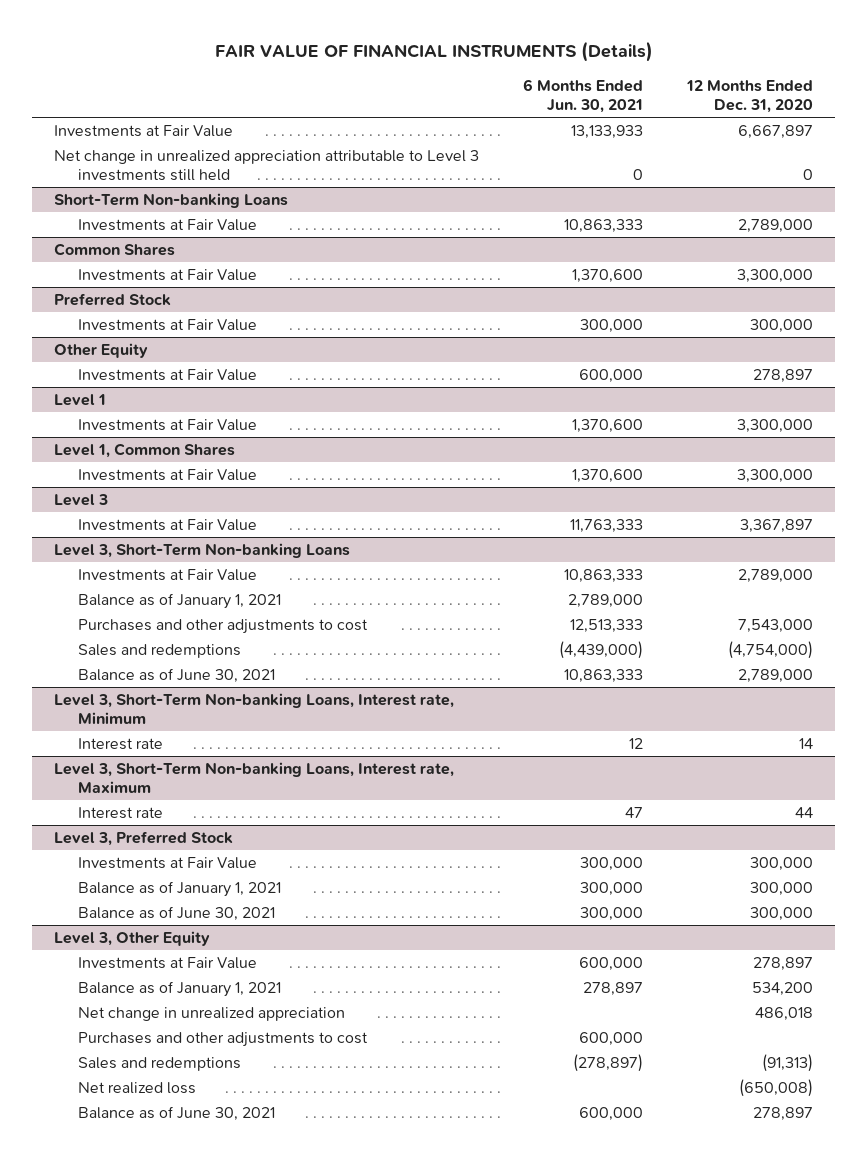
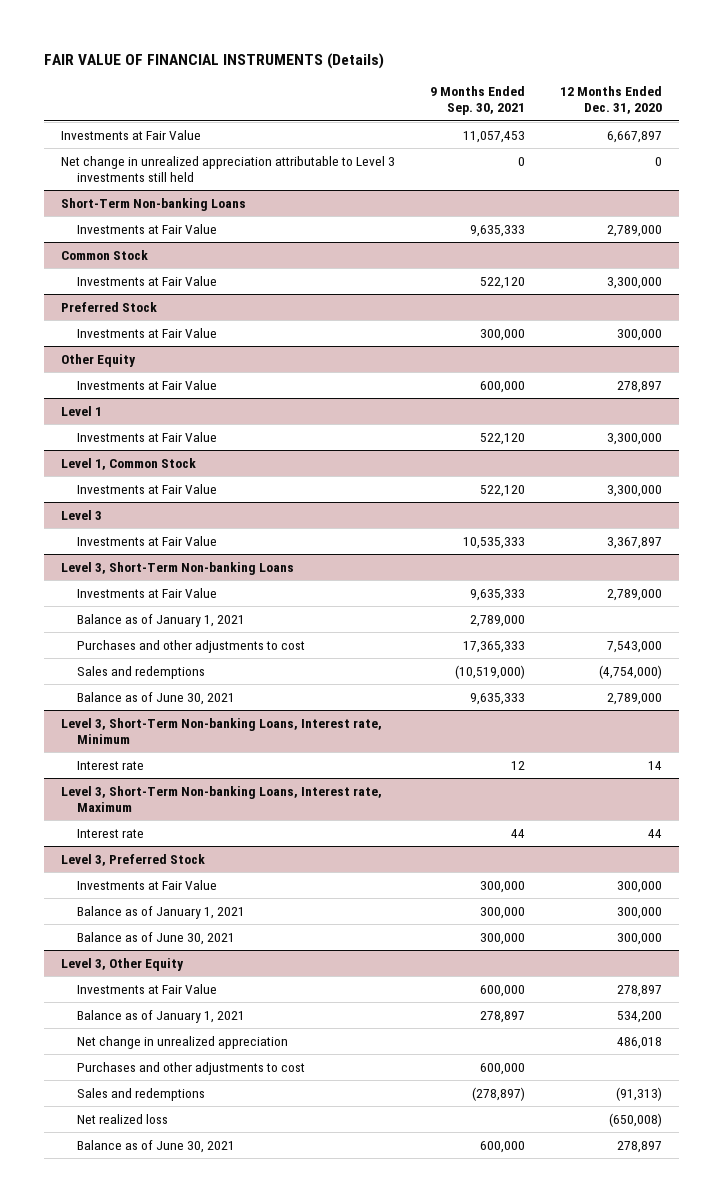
- | 6 Months Ended Jun. 30, 2021 | 12 Months Ended Dec. 31, 2020
+ | 9 Months Ended Sep. 30, 2021 | 12 Months Ended Dec. 31, 2020
- Common Shares
+ Common Stock
- Level 1, Common Shares
+ Level 1, Common Stock

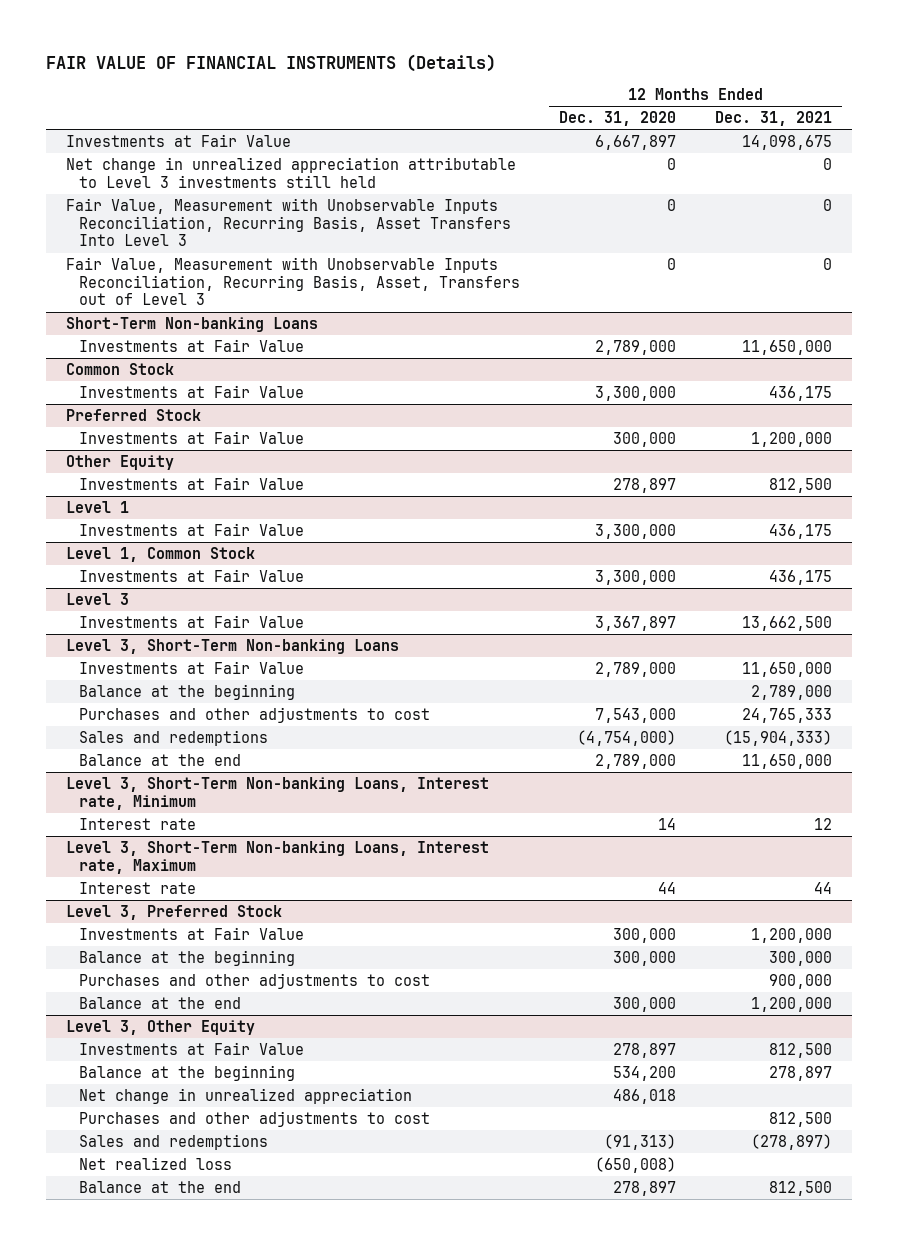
- | 9 Months Ended Sep. 30, 2021 | 12 Months Ended Dec. 31, 2020
+ | 12 Months Ended Dec. 31, 2020 | 12 Months Ended Dec. 31, 2021
+ Fair Value, Measurement with Unobservable Inputs Reconciliation, Recurring Basis, Asset Transfers Into Level 3 | 0 | 0
+ Fair Value, Measurement with Unobservable Inputs Reconciliation, Recurring Basis, Asset, Transfers out of Level 3 | 0 | 0
@ Level 3, Short-Term Non-banking Loans
- Balance as of January 1, 2021 | 2,789,000 |
+ Balance at the beginning | | 2,789,000
- Balance as of June 30, 2021 | 9,635,333 | 2,789,000
+ Balance at the end | 2,789,000 | 11,650,000
@ Level 3, Preferred Stock
- Balance as of January 1, 2021 | 300,000 | 300,000
- Balance as of June 30, 2021 | 300,000 | 300,000
+ Balance at the beginning | 300,000 | 300,000
+ Purchases and other adjustments to cost | | 900,000
+ Balance at the end | 300,000 | 1,200,000
@ Level 3, Other Equity
- Balance as of January 1, 2021 | 278,897 | 534,200
+ Balance at the beginning | 534,200 | 278,897
- Balance as of June 30, 2021 | 600,000 | 278,897
+ Balance at the end | 278,897 | 812,500

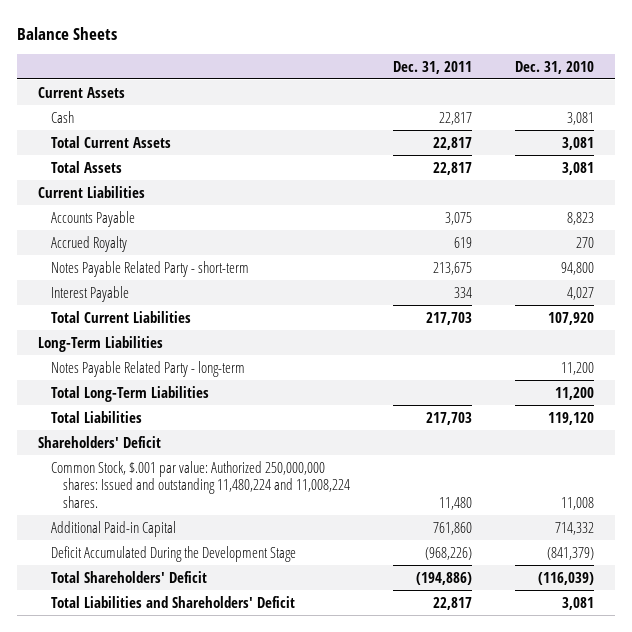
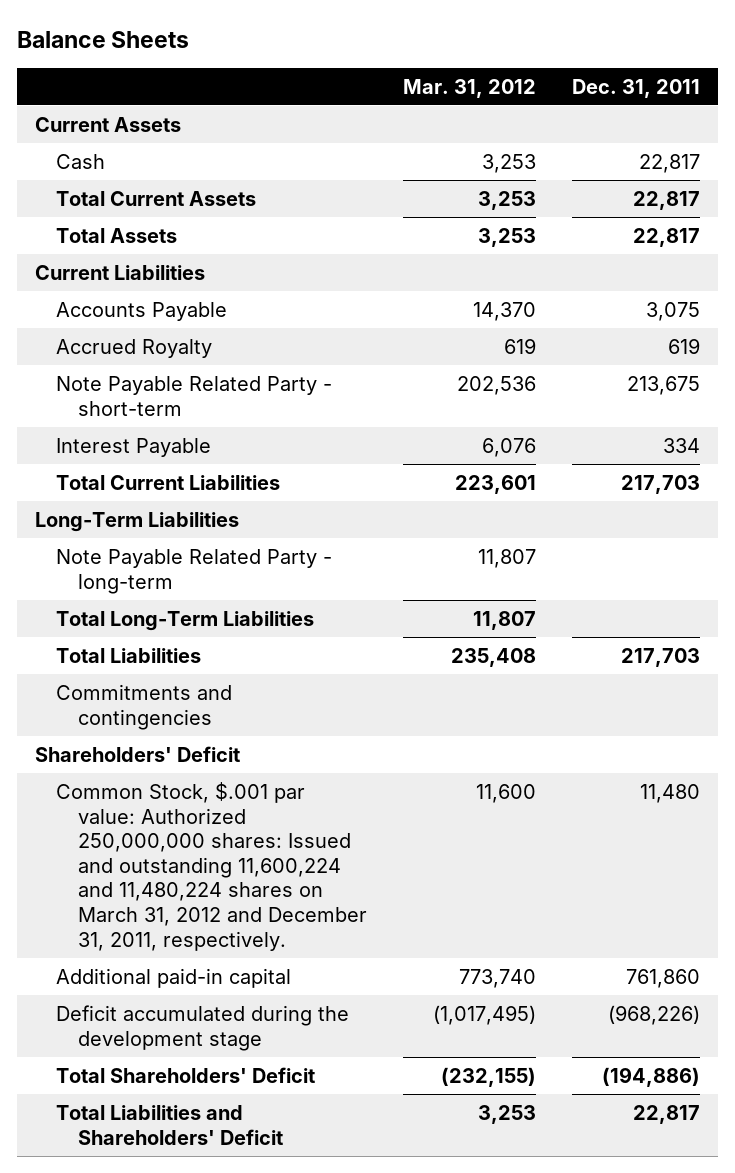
- | Dec. 31, 2011 | Dec. 31, 2010
+ | Mar. 31, 2012 | Dec. 31, 2011
- Notes Payable Related Party - short-term | 213,675 | 94,800
+ Note Payable Related Party - short-term | 202,536 | 213,675
- Notes Payable Related Party - long-term | | 11,200
+ Note Payable Related Party - long-term | 11,807 |
+ Commitments and contingencies
- Common Stock, $.001 par value: Authorized 250,000,000 shares: Issued and outstanding 11,480,224 and 11,008,224 shares. | 11,480 | 11,008
- Additional Paid-in Capital | 761,860 | 714,332
- Deficit Accumulated During the Development Stage | (968,226) | (841,379)
+ Common Stock, $.001 par value: Authorized 250,000,000 shares: Issued and outstanding 11,600,224 and 11,480,224 shares on March 31, 2012 and December 31, 2011, respectively. | 11,600 | 11,480
+ Additional paid-in capital | 773,740 | 761,860
+ Deficit accumulated during the development stage | (1,017,495) | (968,226)

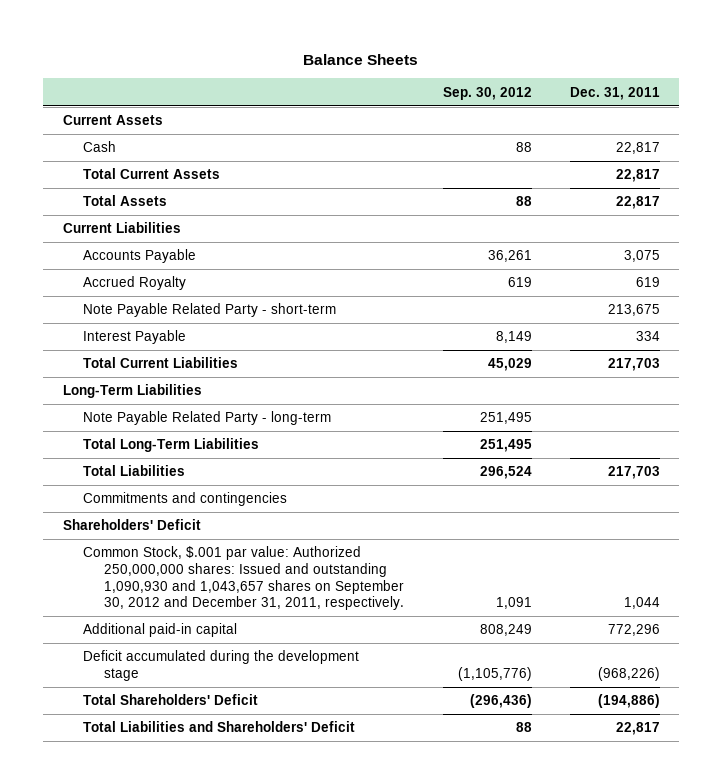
- | Mar. 31, 2012 | Dec. 31, 2011
+ | Sep. 30, 2012 | Dec. 31, 2011
- Common Stock, $.001 par value: Authorized 250,000,000 shares: Issued and outstanding 11,600,224 and 11,480,224 shares on March 31, 2012 and December 31, 2011, respectively. | 11,600 | 11,480
- Additional paid-in capital | 773,740 | 761,860
+ Common Stock, $.001 par value: Authorized 250,000,000 shares: Issued and outstanding 1,090,930 and 1,043,657 shares on September 30, 2012 and December 31, 2011, respectively. | 1,091 | 1,044
+ Additional paid-in capital | 808,249 | 772,296

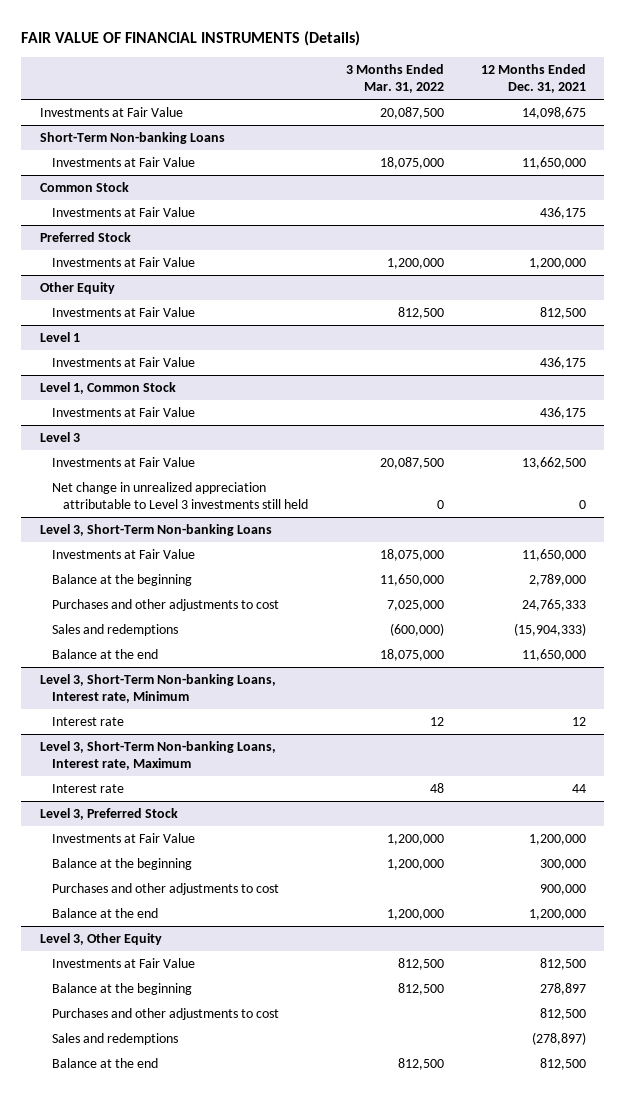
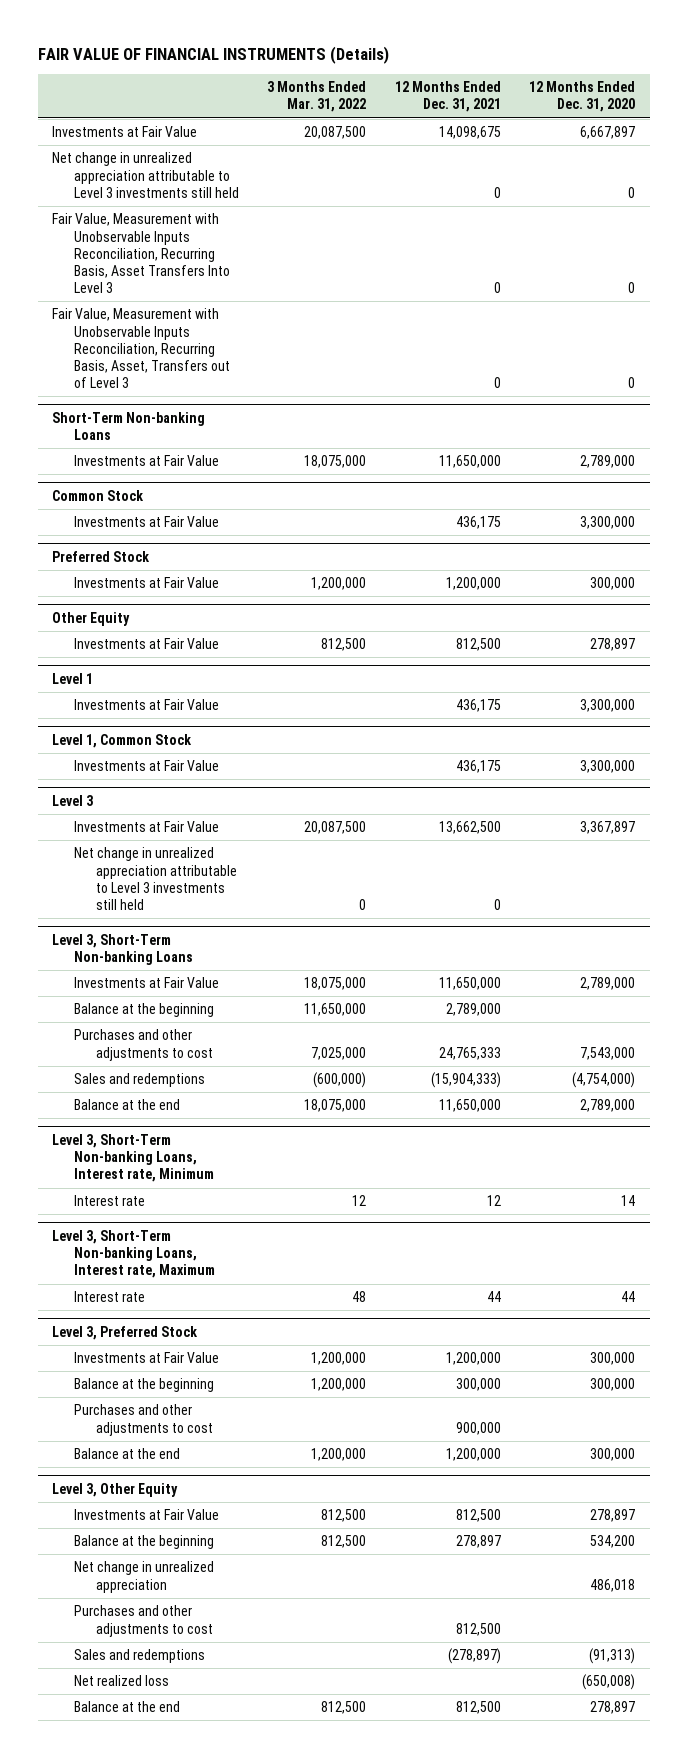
- | 3 Months Ended Mar. 31, 2022 | 12 Months Ended Dec. 31, 2021
+ | 3 Months Ended Mar. 31, 2022 | 12 Months Ended Dec. 31, 2021 | 12 Months Ended Dec. 31, 2020
+ Net change in unrealized appreciation attributable to Level 3 investments still held | | 0 | 0
+ Fair Value, Measurement with Unobservable Inputs Reconciliation, Recurring Basis, Asset Transfers Into Level 3 | | 0 | 0
+ Fair Value, Measurement with Unobservable Inputs Reconciliation, Recurring Basis, Asset, Transfers out of Level 3 | | 0 | 0
@ Level 3, Other Equity
+ Net change in unrealized appreciation | | | 486,018
+ Net realized loss | | | (650,008)

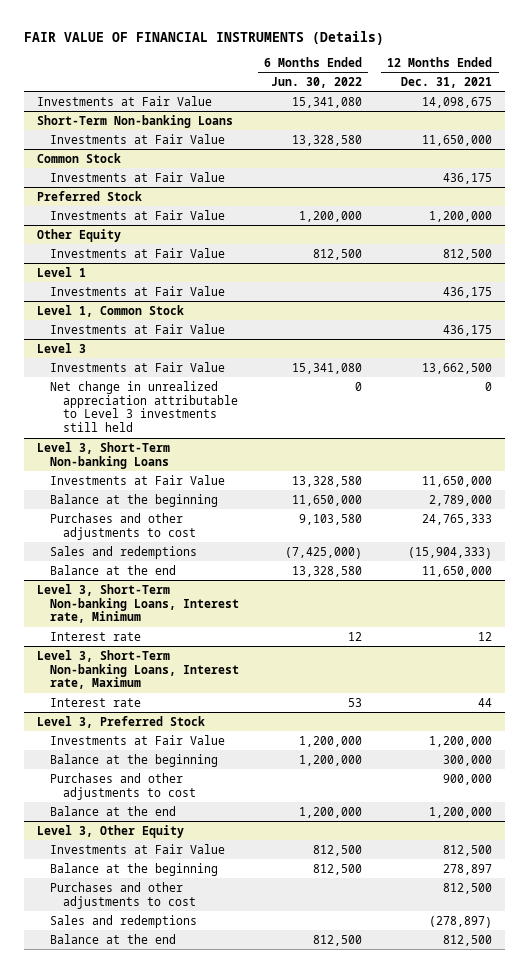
- | 3 Months Ended Mar. 31, 2022 | 12 Months Ended Dec. 31, 2021 | 12 Months Ended Dec. 31, 2020
+ | 6 Months Ended Jun. 30, 2022 | 12 Months Ended Dec. 31, 2021
- Net change in unrealized appreciation attributable to Level 3 investments still held | | 0 | 0
- Fair Value, Measurement with Unobservable Inputs Reconciliation, Recurring Basis, Asset Transfers Into Level 3 | | 0 | 0
- Fair Value, Measurement with Unobservable Inputs Reconciliation, Recurring Basis, Asset, Transfers out of Level 3 | | 0 | 0
@ Level 3, Other Equity
- Net change in unrealized appreciation | | | 486,018
- Net realized loss | | | (650,008)

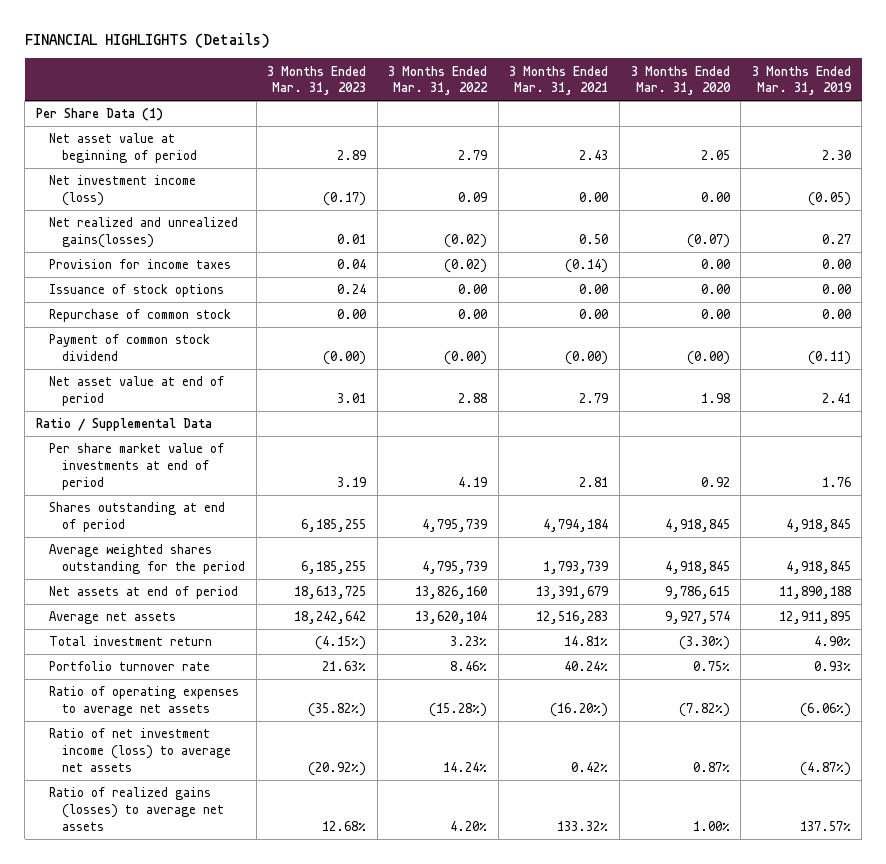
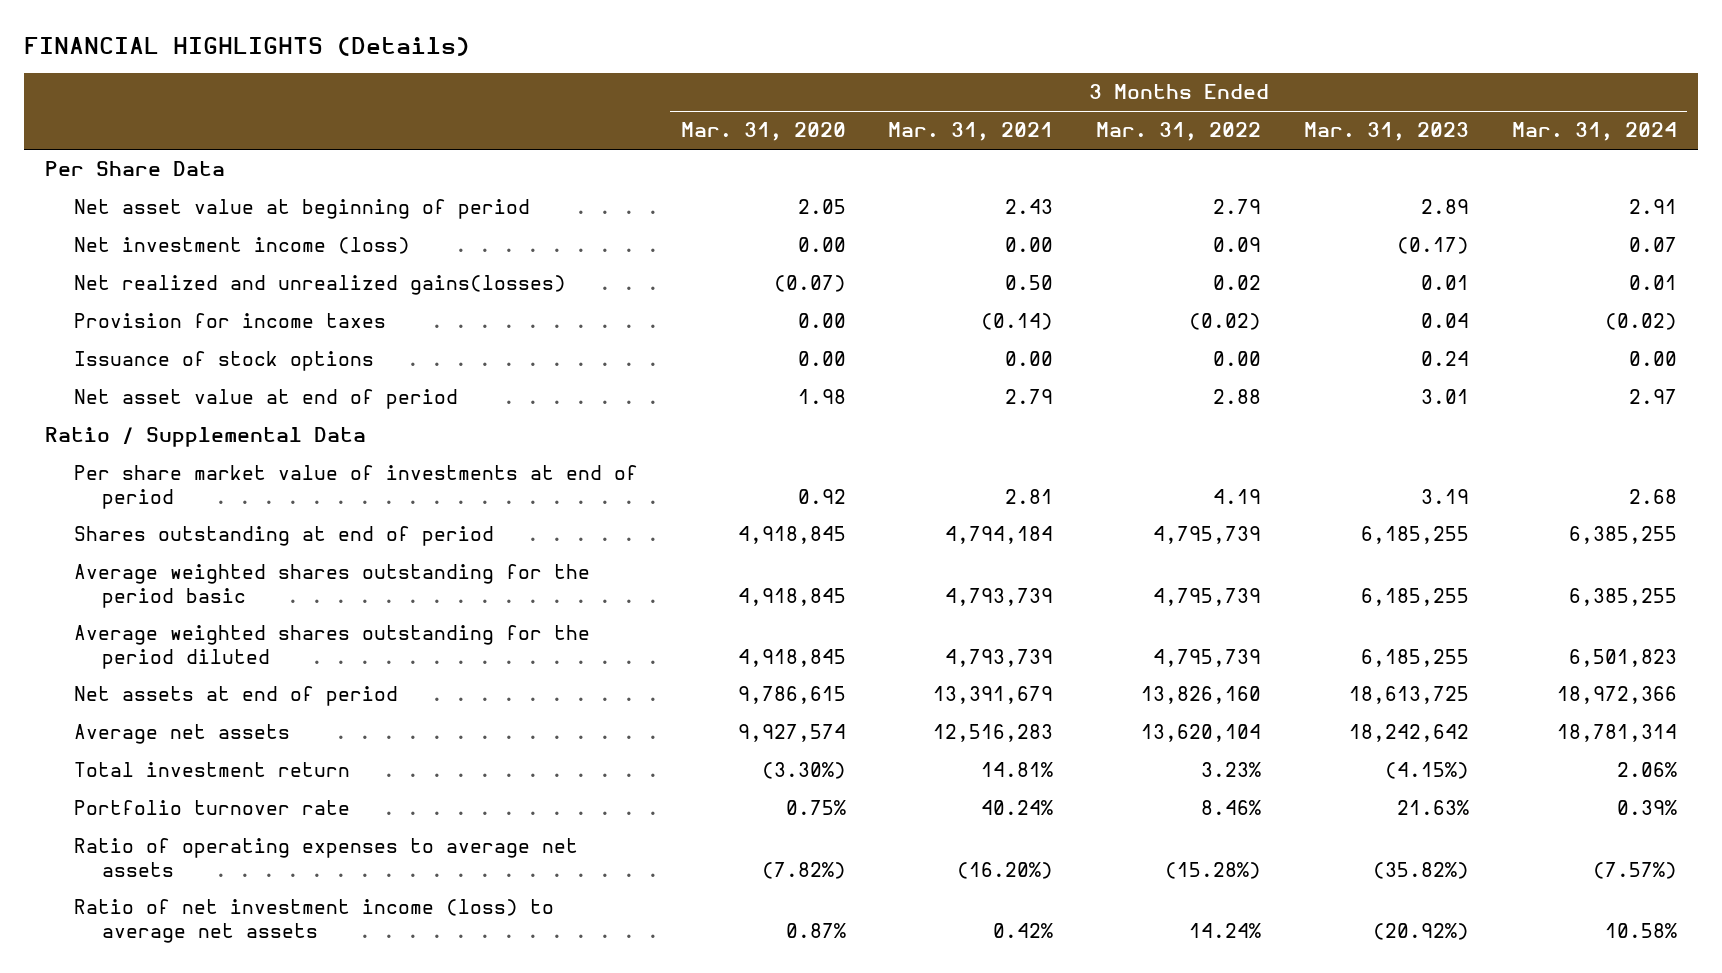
- | 3 Months Ended Mar. 31, 2023 | 3 Months Ended Mar. 31, 2022 | 3 Months Ended Mar. 31, 2021 | 3 Months Ended Mar. 31, 2020 | 3 Months Ended Mar. 31, 2019
+ | 3 Months Ended Mar. 31, 2020 | 3 Months Ended Mar. 31, 2021 | 3 Months Ended Mar. 31, 2022 | 3 Months Ended Mar. 31, 2023 | 3 Months Ended Mar. 31, 2024
- Per Share Data (1)
+ Per Share Data
- Net realized and unrealized gains(losses) | 0.01 | (0.02) | 0.50 | (0.07) | 0.27
+ Net realized and unrealized gains(losses) | (0.07) | 0.50 | 0.02 | 0.01 | 0.01
- Repurchase of common stock | 0.00 | 0.00 | 0.00 | 0.00 | 0.00
- Payment of common stock dividend | (0.00) | (0.00) | (0.00) | (0.00) | (0.11)
- Average weighted shares outstanding for the period | 6,185,255 | 4,795,739 | 1,793,739 | 4,918,845 | 4,918,845
+ Average weighted shares outstanding for the period basic | 4,918,845 | 4,793,739 | 4,795,739 | 6,185,255 | 6,385,255
+ Average weighted shares outstanding for the period diluted | 4,918,845 | 4,793,739 | 4,795,739 | 6,185,255 | 6,501,823
- Ratio of realized gains (losses) to average net assets | 12.68% | 4.20% | 133.32% | 1.00% | 137.57%

